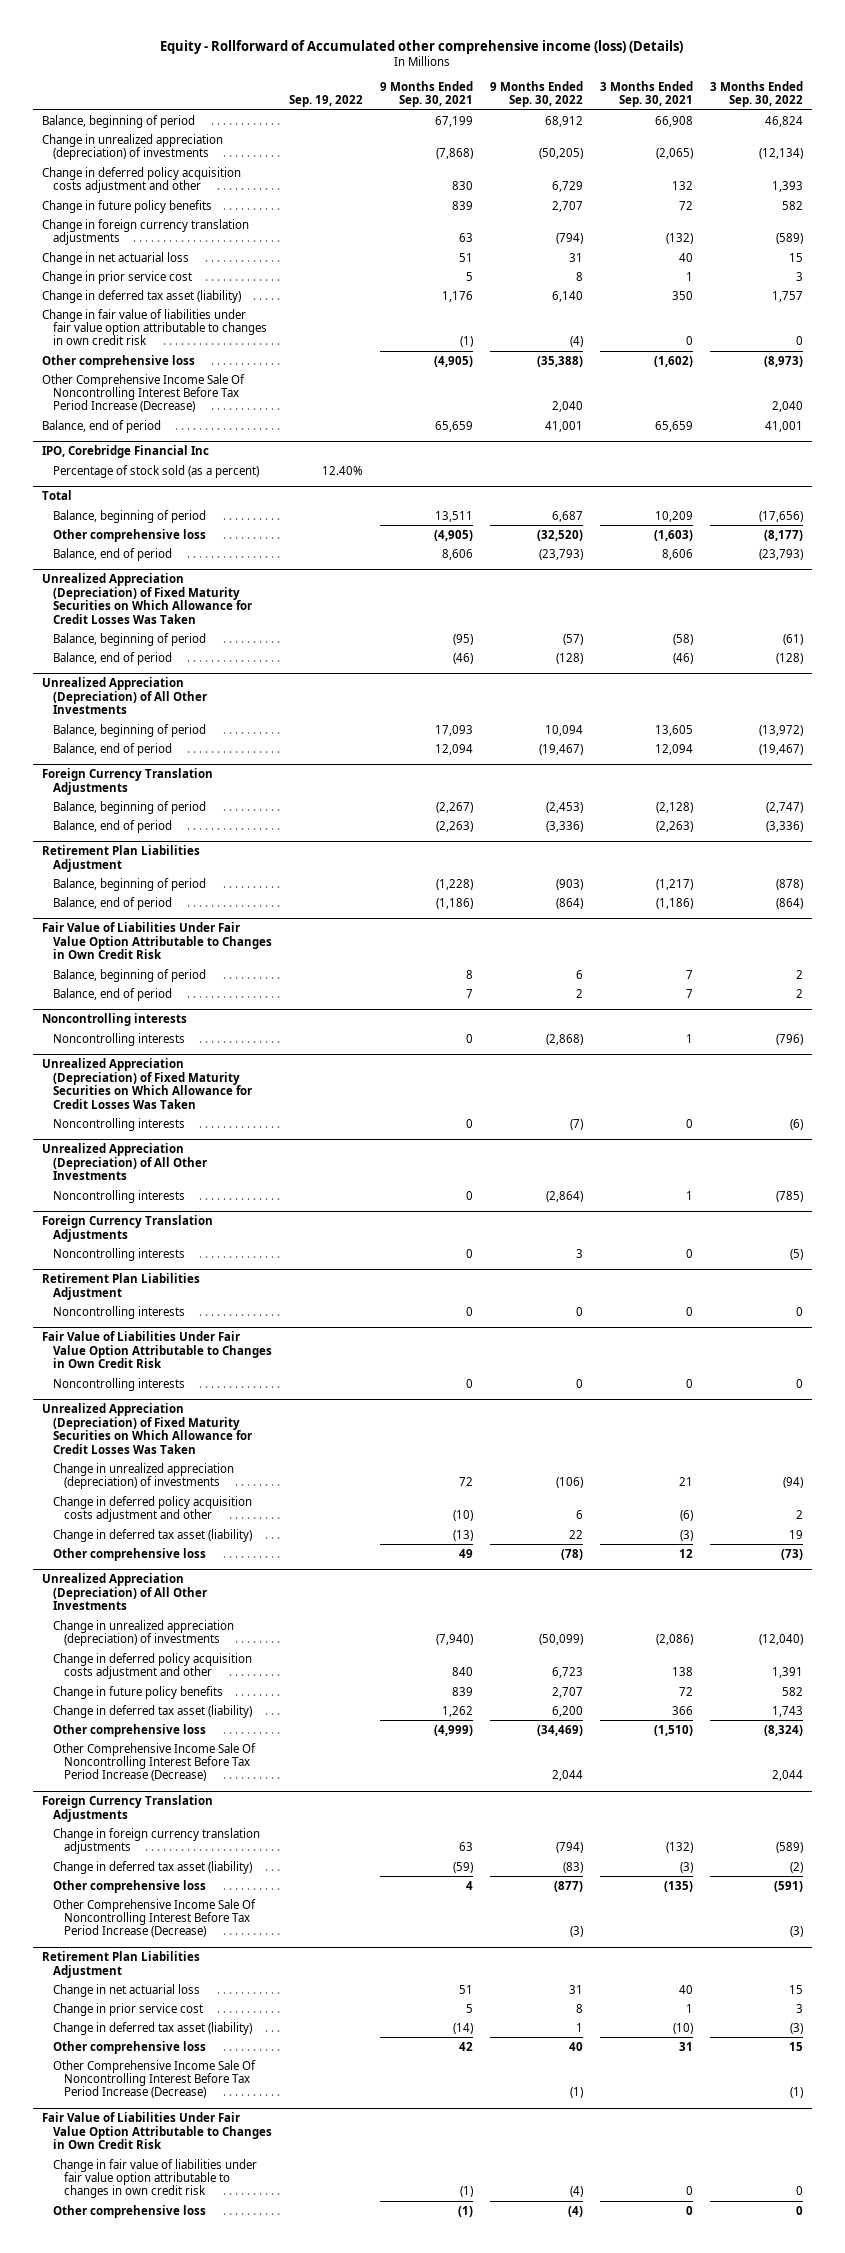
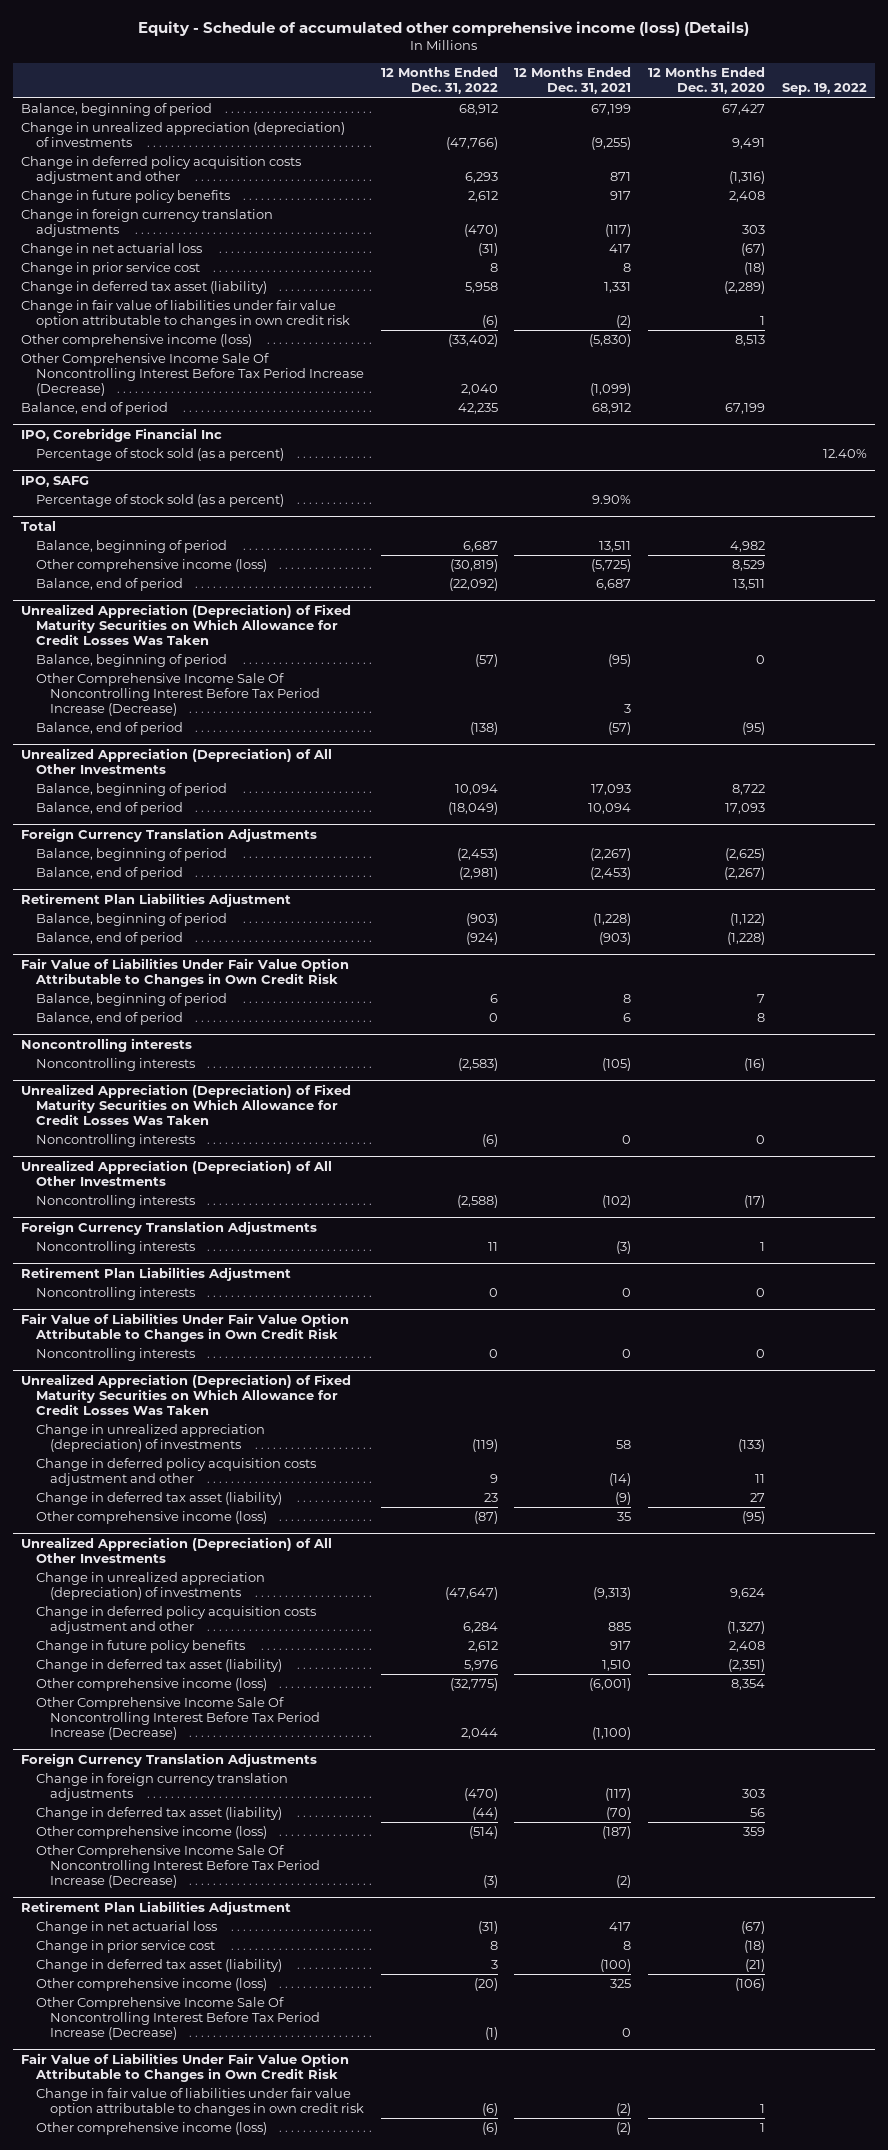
- Equity - Rollforward of Accumulated other comprehensive income (loss) (Details)
+ Equity - Schedule of accumulated other comprehensive income (loss) (Details)
- | Sep. 19, 2022 | 9 Months Ended Sep. 30, 2021 | 9 Months Ended Sep. 30, 2022 | 3 Months Ended Sep. 30, 2021 | 3 Months Ended Sep. 30, 2022
+ | 12 Months Ended Dec. 31, 2022 | 12 Months Ended Dec. 31, 2021 | 12 Months Ended Dec. 31, 2020 | Sep. 19, 2022
- Other comprehensive loss | | (4,905) | (35,388) | (1,602) | (8,973)
+ Other comprehensive income (loss) | (33,402) | (5,830) | 8,513 |
+ IPO, SAFG
+ Percentage of stock sold (as a percent) | | 9.90% | |
@ Total
- Other comprehensive loss | | (4,905) | (32,520) | (1,603) | (8,177)
+ Other comprehensive income (loss) | (30,819) | (5,725) | 8,529 |
@ Unrealized Appreciation (Depreciation) of Fixed Maturity Securities on Which Allowance for Credit Losses Was Taken
+ Other Comprehensive Income Sale Of Noncontrolling Interest Before Tax Period Increase (Decrease) | | 3 | |
- Other comprehensive loss | | 49 | (78) | 12 | (73)
+ Other comprehensive income (loss) | (87) | 35 | (95) |
@ Unrealized Appreciation (Depreciation) of All Other Investments
- Other comprehensive loss | | (4,999) | (34,469) | (1,510) | (8,324)
+ Other comprehensive income (loss) | (32,775) | (6,001) | 8,354 |
@ Foreign Currency Translation Adjustments
- Other comprehensive loss | | 4 | (877) | (135) | (591)
+ Other comprehensive income (loss) | (514) | (187) | 359 |
@ Retirement Plan Liabilities Adjustment
- Other comprehensive loss | | 42 | 40 | 31 | 15
+ Other comprehensive income (loss) | (20) | 325 | (106) |
@ Fair Value of Liabilities Under Fair Value Option Attributable to Changes in Own Credit Risk
- Other comprehensive loss | | (1) | (4) | 0 | 0
+ Other comprehensive income (loss) | (6) | (2) | 1 |

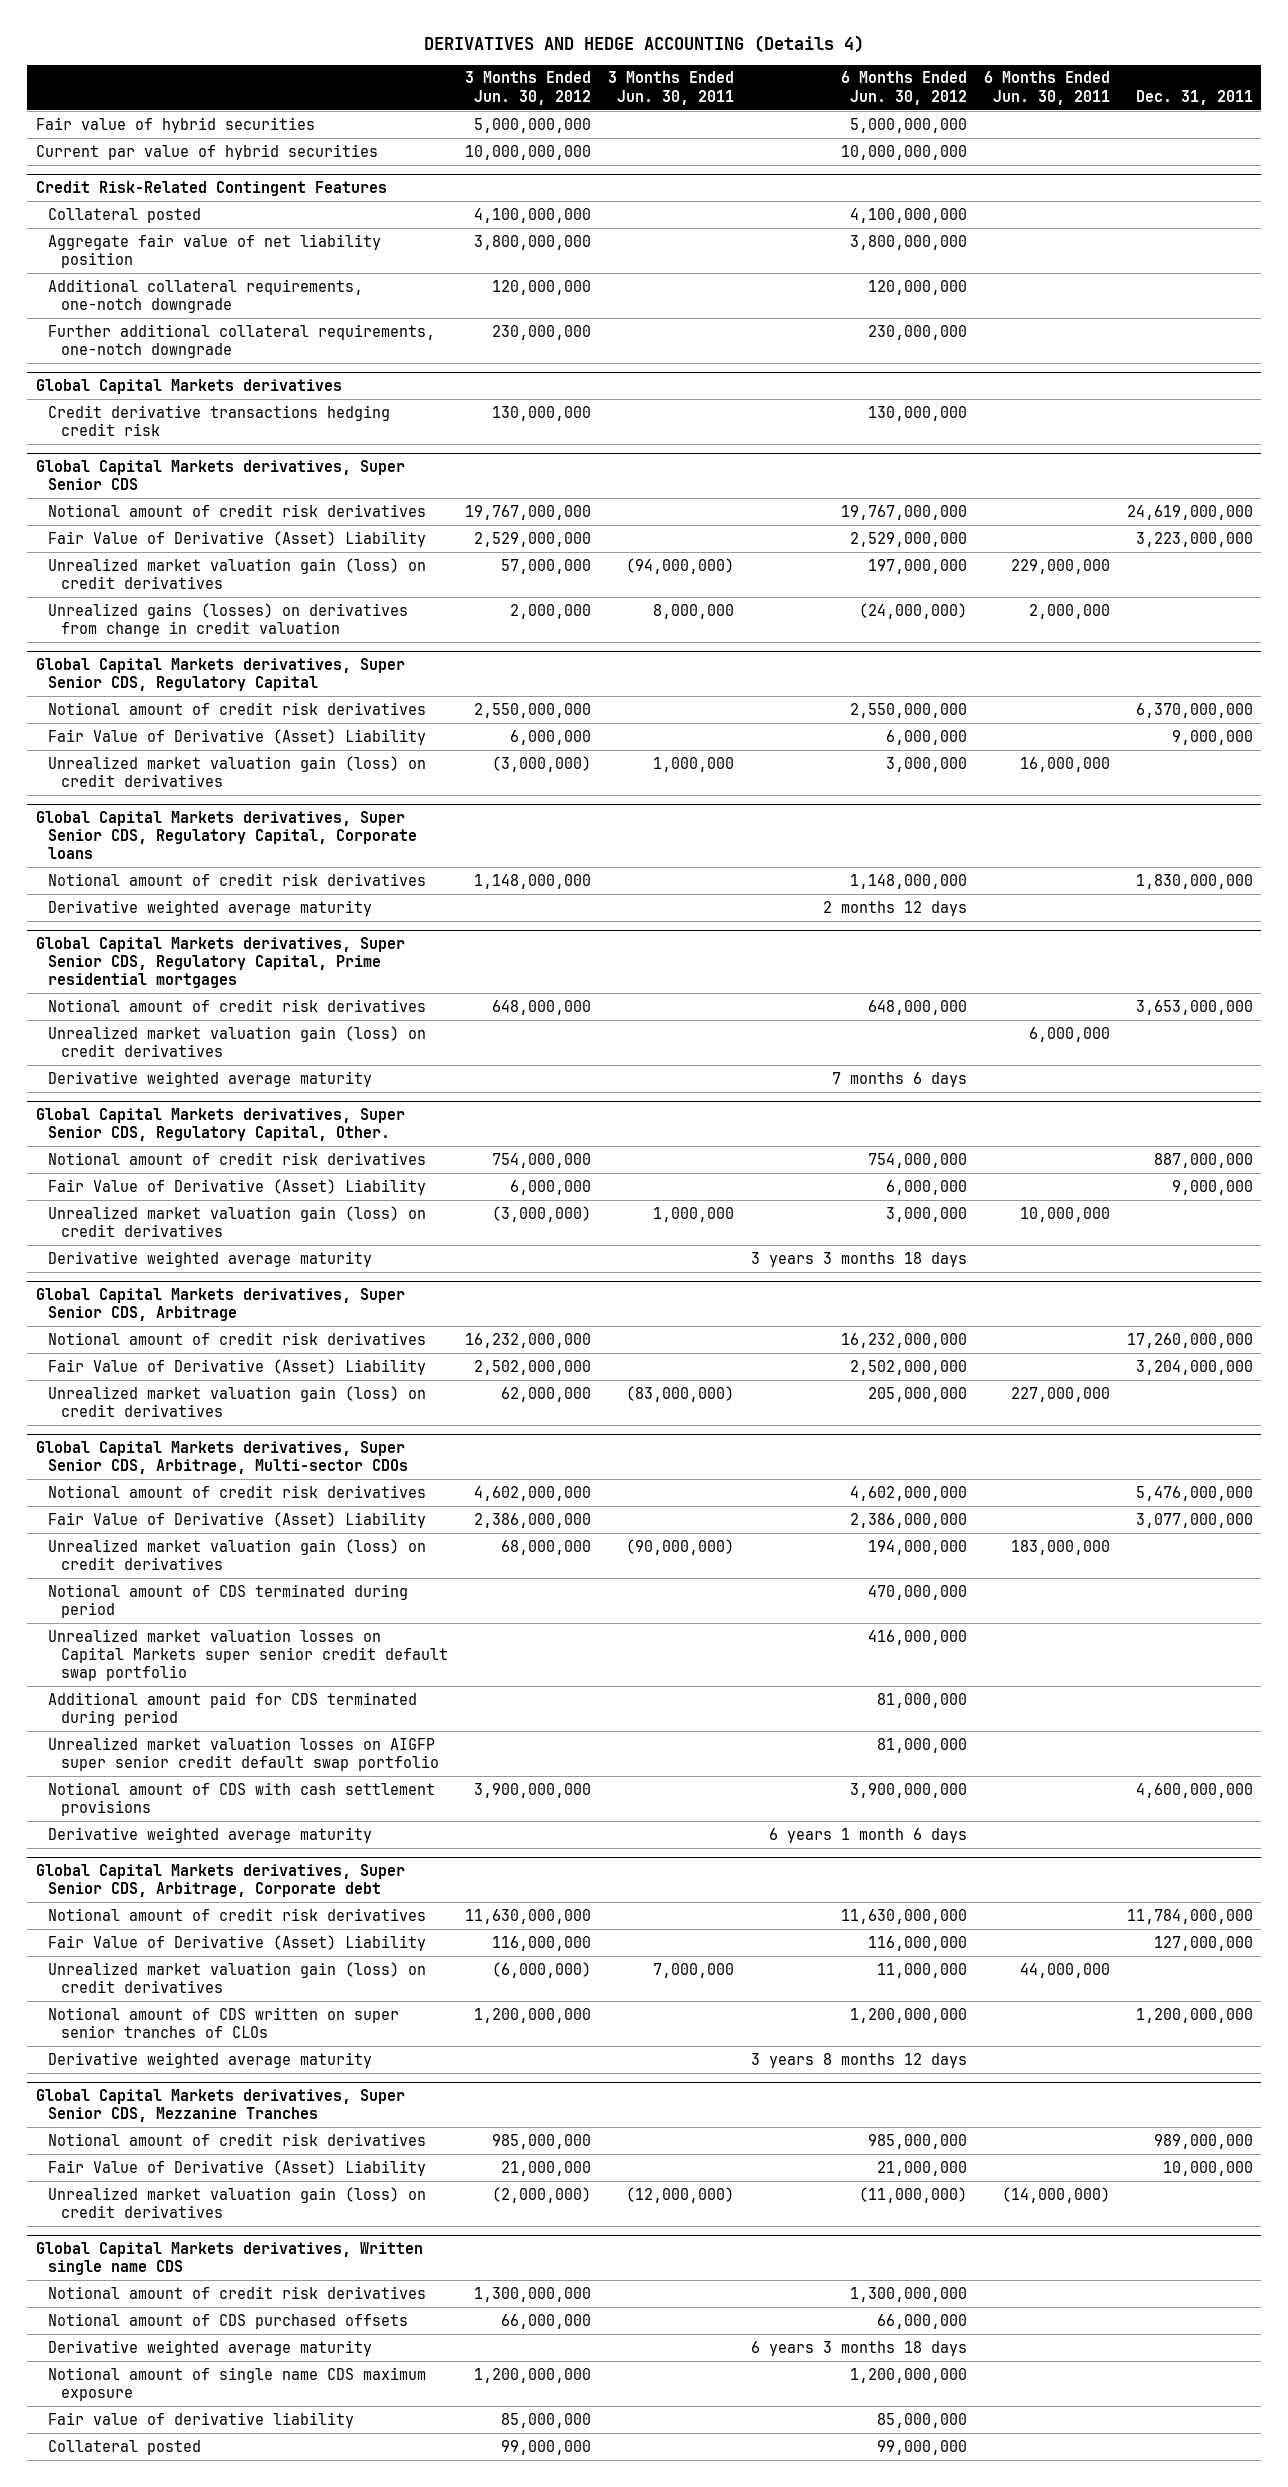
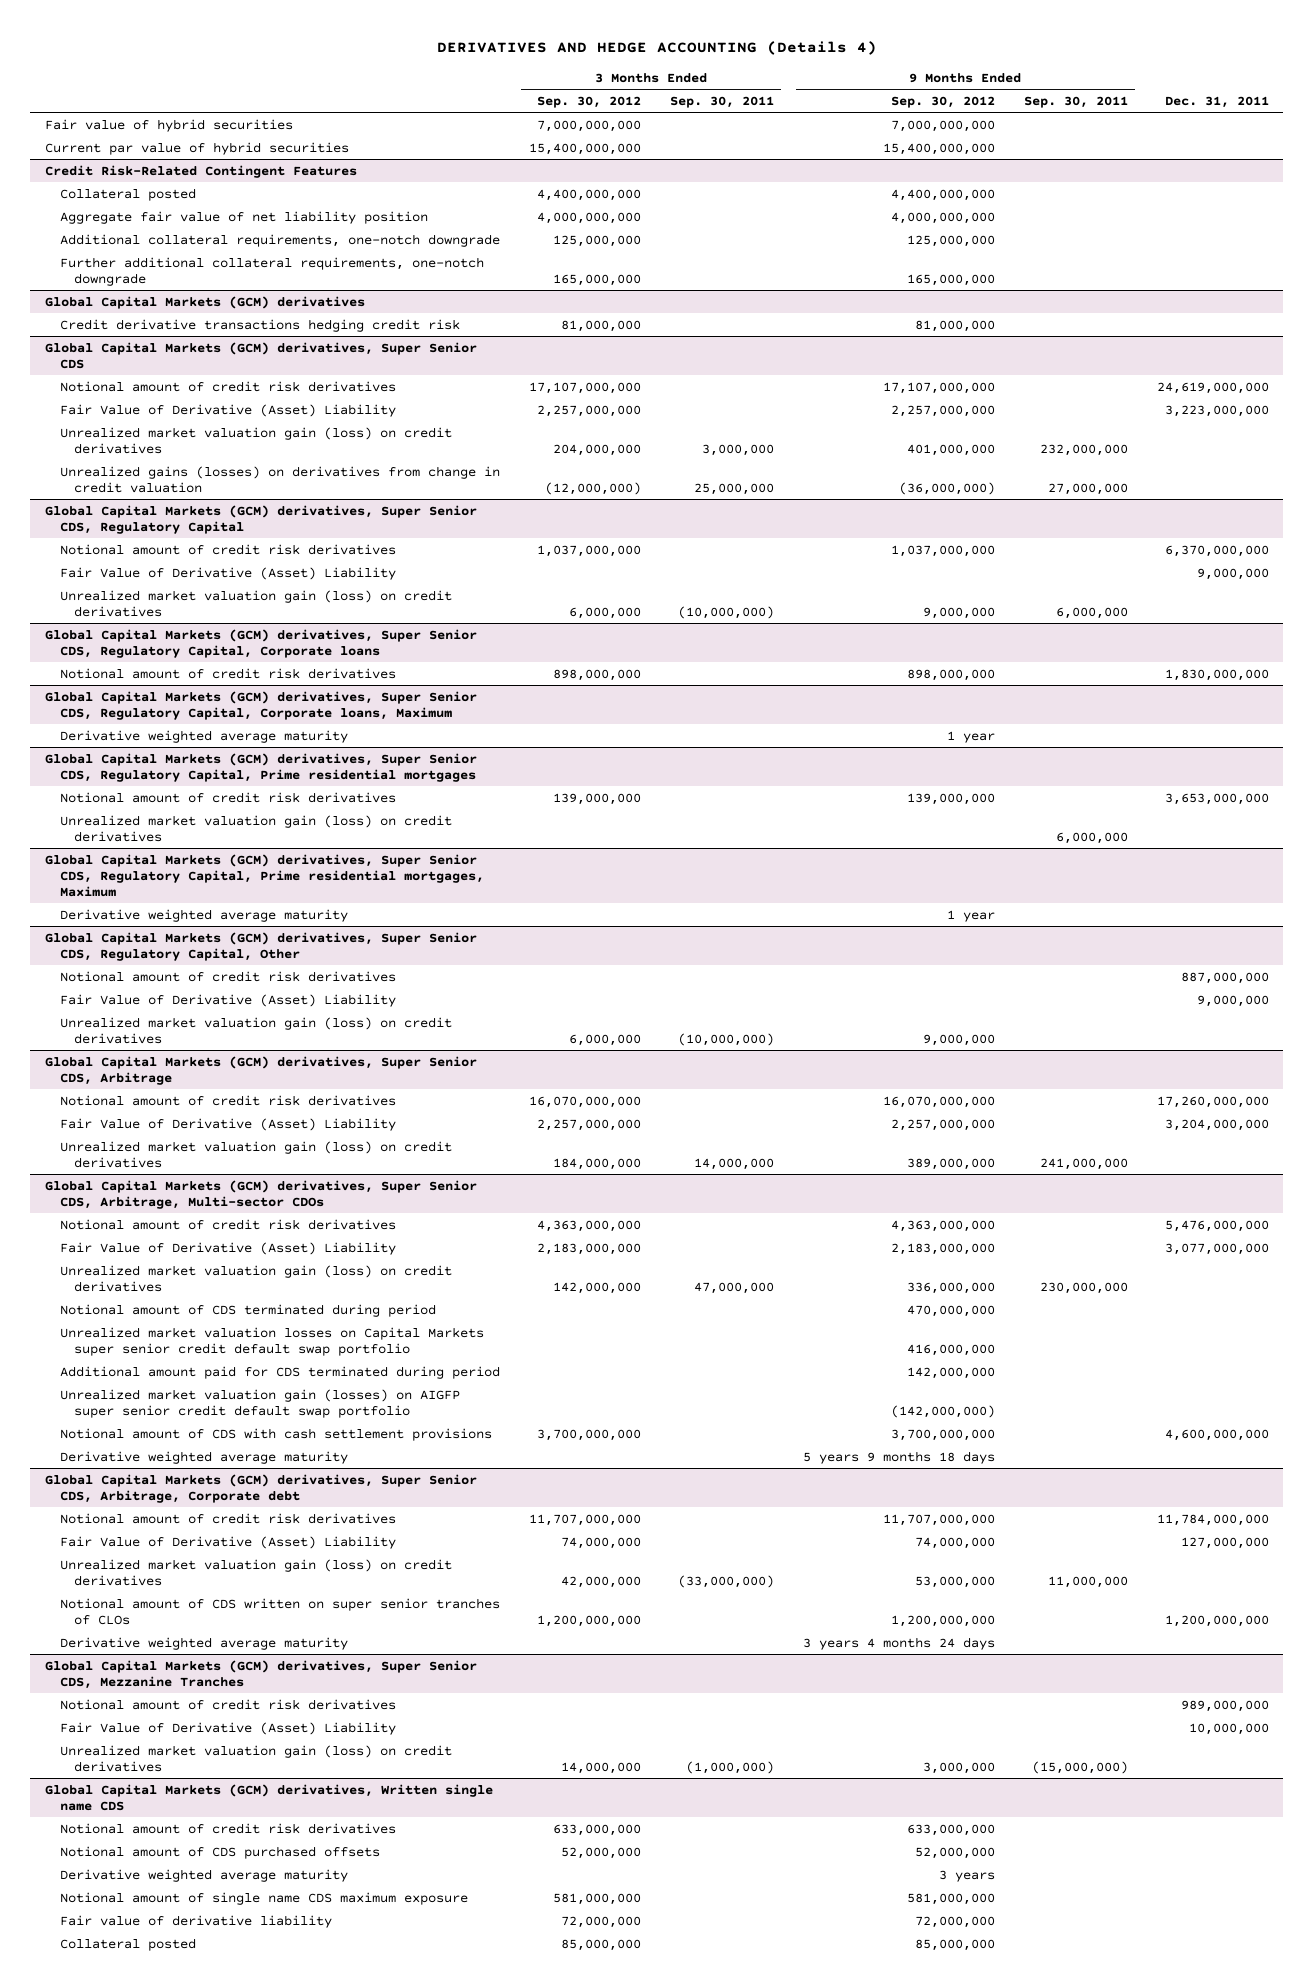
- | 3 Months Ended Jun. 30, 2012 | 3 Months Ended Jun. 30, 2011 | 6 Months Ended Jun. 30, 2012 | 6 Months Ended Jun. 30, 2011 | Dec. 31, 2011
+ | 3 Months Ended Sep. 30, 2012 | 3 Months Ended Sep. 30, 2011 | 9 Months Ended Sep. 30, 2012 | 9 Months Ended Sep. 30, 2011 | Dec. 31, 2011
- Global Capital Markets derivatives
+ Global Capital Markets (GCM) derivatives
- Global Capital Markets derivatives, Super Senior CDS
+ Global Capital Markets (GCM) derivatives, Super Senior CDS
- Global Capital Markets derivatives, Super Senior CDS, Regulatory Capital
+ Global Capital Markets (GCM) derivatives, Super Senior CDS, Regulatory Capital
- Global Capital Markets derivatives, Super Senior CDS, Regulatory Capital, Corporate loans
+ Global Capital Markets (GCM) derivatives, Super Senior CDS, Regulatory Capital, Corporate loans
- Derivative weighted average maturity | | | 2 months 12 days | |
- Global Capital Markets derivatives, Super Senior CDS, Regulatory Capital, Prime residential mortgages
+ Global Capital Markets (GCM) derivatives, Super Senior CDS, Regulatory Capital, Corporate loans, Maximum
+ Derivative weighted average maturity | | | 1 year | |
+ Global Capital Markets (GCM) derivatives, Super Senior CDS, Regulatory Capital, Prime residential mortgages
- Derivative weighted average maturity | | | 7 months 6 days | |
- Global Capital Markets derivatives, Super Senior CDS, Regulatory Capital, Other.
+ Global Capital Markets (GCM) derivatives, Super Senior CDS, Regulatory Capital, Prime residential mortgages, Maximum
+ Derivative weighted average maturity | | | 1 year | |
+ Global Capital Markets (GCM) derivatives, Super Senior CDS, Regulatory Capital, Other
- Derivative weighted average maturity | | | 3 years 3 months 18 days | |
- Global Capital Markets derivatives, Super Senior CDS, Arbitrage
+ Global Capital Markets (GCM) derivatives, Super Senior CDS, Arbitrage
- Global Capital Markets derivatives, Super Senior CDS, Arbitrage, Multi-sector CDOs
+ Global Capital Markets (GCM) derivatives, Super Senior CDS, Arbitrage, Multi-sector CDOs
- Unrealized market valuation losses on AIGFP super senior credit default swap portfolio | | | 81,000,000 | |
+ Unrealized market valuation gain (losses) on AIGFP super senior credit default swap portfolio | | | (142,000,000) | |
- Global Capital Markets derivatives, Super Senior CDS, Arbitrage, Corporate debt
+ Global Capital Markets (GCM) derivatives, Super Senior CDS, Arbitrage, Corporate debt
- Global Capital Markets derivatives, Super Senior CDS, Mezzanine Tranches
+ Global Capital Markets (GCM) derivatives, Super Senior CDS, Mezzanine Tranches
- Global Capital Markets derivatives, Written single name CDS
+ Global Capital Markets (GCM) derivatives, Written single name CDS

